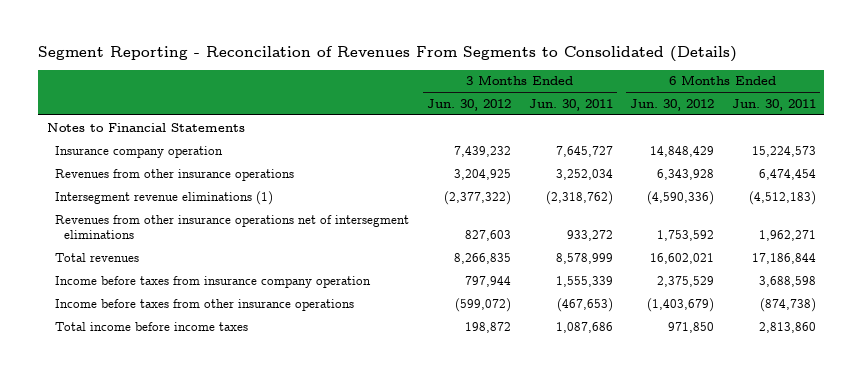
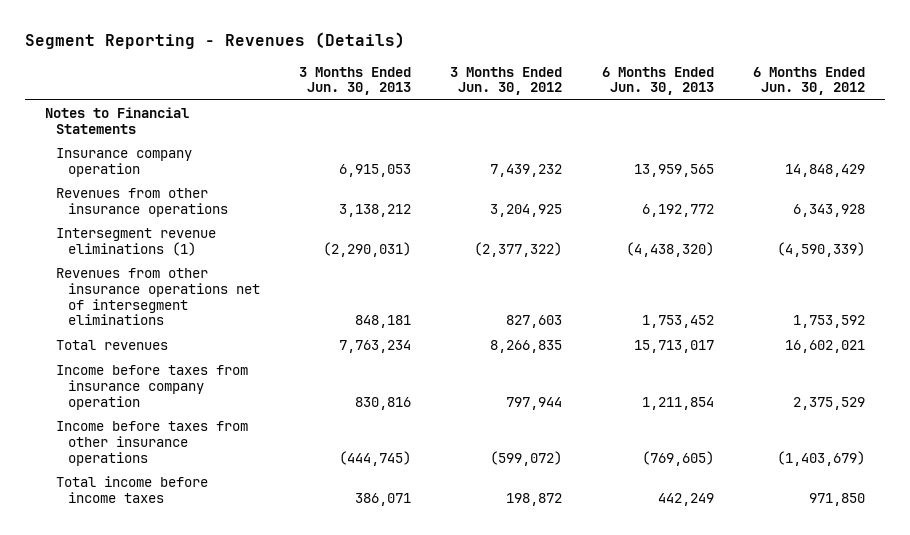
- Segment Reporting - Reconcilation of Revenues From Segments to Consolidated (Details)
+ Segment Reporting - Revenues (Details)
- | 3 Months Ended Jun. 30, 2012 | 3 Months Ended Jun. 30, 2011 | 6 Months Ended Jun. 30, 2012 | 6 Months Ended Jun. 30, 2011
+ | 3 Months Ended Jun. 30, 2013 | 3 Months Ended Jun. 30, 2012 | 6 Months Ended Jun. 30, 2013 | 6 Months Ended Jun. 30, 2012
- Intersegment revenue eliminations (1) | (2,377,322) | (2,318,762) | (4,590,336) | (4,512,183)
+ Intersegment revenue eliminations (1) | (2,290,031) | (2,377,322) | (4,438,320) | (4,590,339)

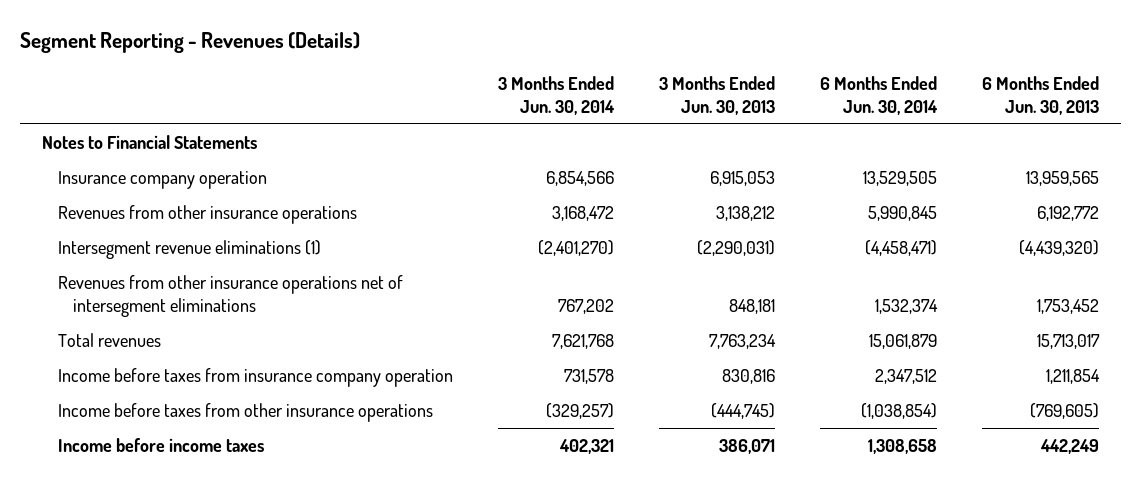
- | 3 Months Ended Jun. 30, 2013 | 3 Months Ended Jun. 30, 2012 | 6 Months Ended Jun. 30, 2013 | 6 Months Ended Jun. 30, 2012
+ | 3 Months Ended Jun. 30, 2014 | 3 Months Ended Jun. 30, 2013 | 6 Months Ended Jun. 30, 2014 | 6 Months Ended Jun. 30, 2013
- Intersegment revenue eliminations (1) | (2,290,031) | (2,377,322) | (4,438,320) | (4,590,339)
+ Intersegment revenue eliminations (1) | (2,401,270) | (2,290,031) | (4,458,471) | (4,439,320)
- Total income before income taxes | 386,071 | 198,872 | 442,249 | 971,850
+ Income before income taxes | 402,321 | 386,071 | 1,308,658 | 442,249

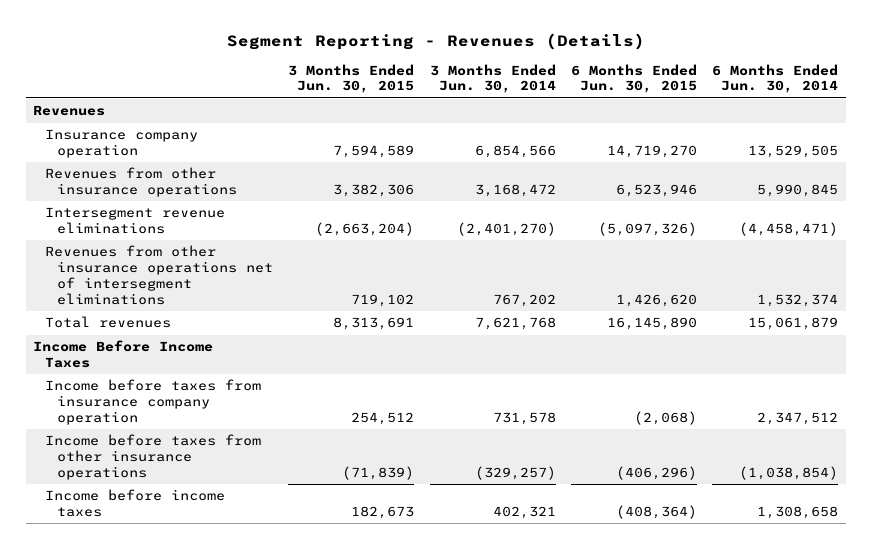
- | 3 Months Ended Jun. 30, 2014 | 3 Months Ended Jun. 30, 2013 | 6 Months Ended Jun. 30, 2014 | 6 Months Ended Jun. 30, 2013
+ | 3 Months Ended Jun. 30, 2015 | 3 Months Ended Jun. 30, 2014 | 6 Months Ended Jun. 30, 2015 | 6 Months Ended Jun. 30, 2014
- Notes to Financial Statements
+ Revenues
- Intersegment revenue eliminations (1) | (2,401,270) | (2,290,031) | (4,458,471) | (4,439,320)
+ Intersegment revenue eliminations | (2,663,204) | (2,401,270) | (5,097,326) | (4,458,471)
+ Income Before Income Taxes

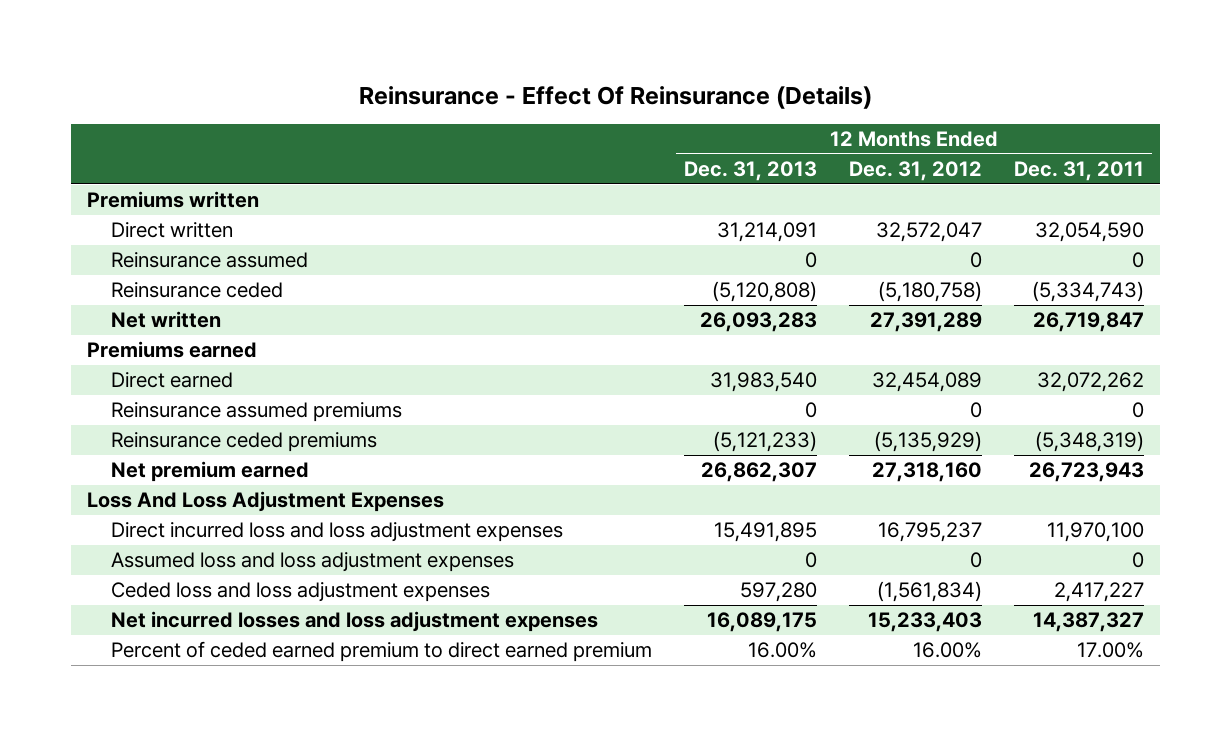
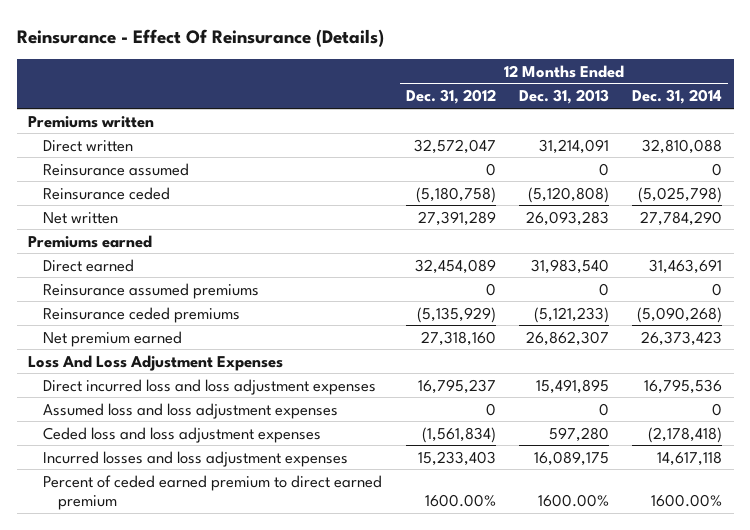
- | 12 Months Ended Dec. 31, 2013 | 12 Months Ended Dec. 31, 2012 | 12 Months Ended Dec. 31, 2011
+ | 12 Months Ended Dec. 31, 2012 | 12 Months Ended Dec. 31, 2013 | 12 Months Ended Dec. 31, 2014
- Net incurred losses and loss adjustment expenses | 16,089,175 | 15,233,403 | 14,387,327
- Percent of ceded earned premium to direct earned premium | 16.00% | 16.00% | 17.00%
+ Incurred losses and loss adjustment expenses | 15,233,403 | 16,089,175 | 14,617,118
+ Percent of ceded earned premium to direct earned premium | 1600.00% | 1600.00% | 1600.00%

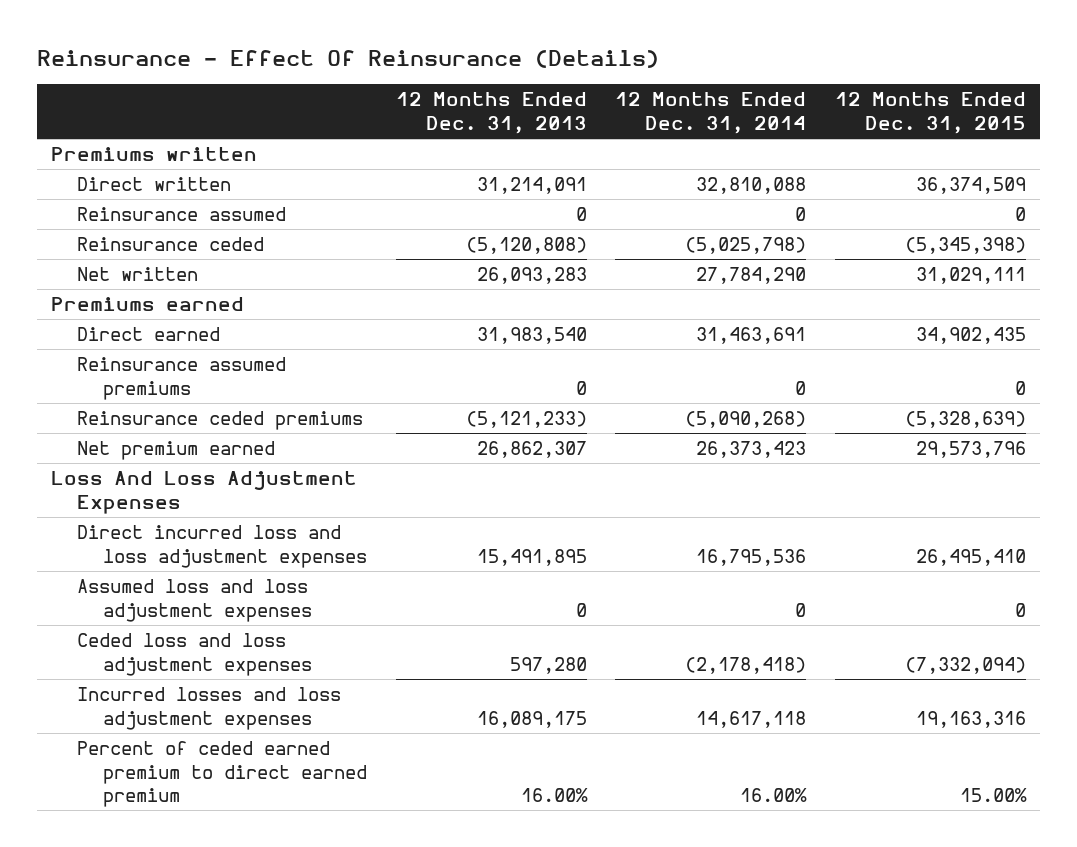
- | 12 Months Ended Dec. 31, 2012 | 12 Months Ended Dec. 31, 2013 | 12 Months Ended Dec. 31, 2014
+ | 12 Months Ended Dec. 31, 2013 | 12 Months Ended Dec. 31, 2014 | 12 Months Ended Dec. 31, 2015
- Percent of ceded earned premium to direct earned premium | 1600.00% | 1600.00% | 1600.00%
+ Percent of ceded earned premium to direct earned premium | 16.00% | 16.00% | 15.00%

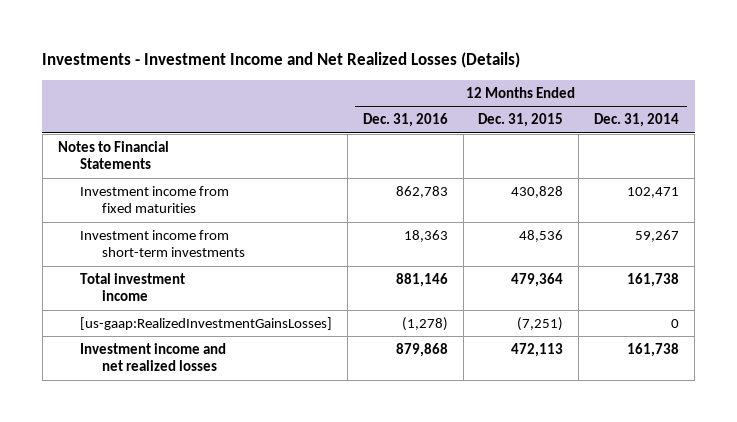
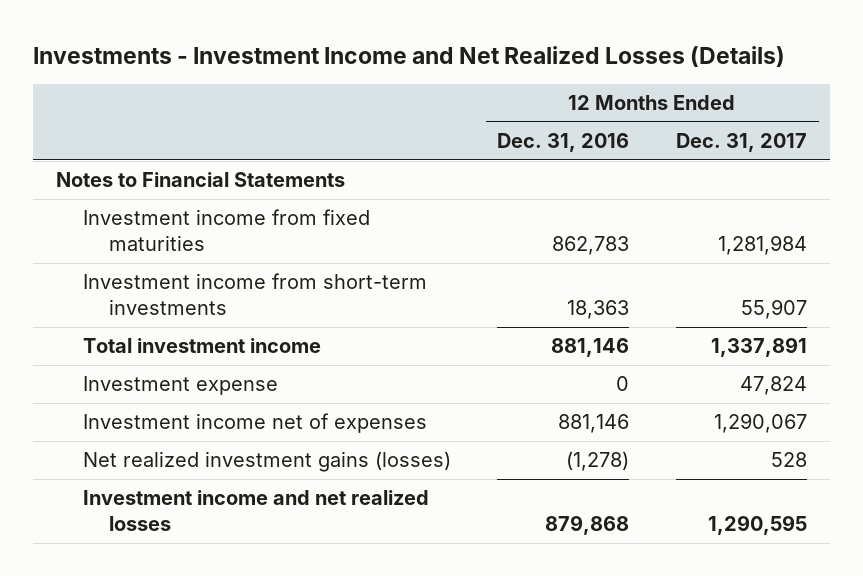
- | 12 Months Ended Dec. 31, 2016 | 12 Months Ended Dec. 31, 2015 | 12 Months Ended Dec. 31, 2014
+ | 12 Months Ended Dec. 31, 2016 | 12 Months Ended Dec. 31, 2017
- [us-gaap:RealizedInvestmentGainsLosses] | (1,278) | (7,251) | 0
+ Investment expense | 0 | 47,824
+ Investment income net of expenses | 881,146 | 1,290,067
+ Net realized investment gains (losses) | (1,278) | 528

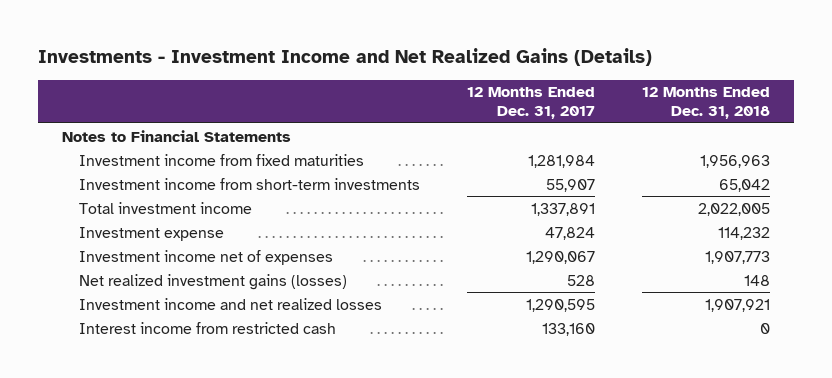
- Investments - Investment Income and Net Realized Losses (Details)
+ Investments - Investment Income and Net Realized Gains (Details)
- | 12 Months Ended Dec. 31, 2016 | 12 Months Ended Dec. 31, 2017
+ | 12 Months Ended Dec. 31, 2017 | 12 Months Ended Dec. 31, 2018
+ Interest income from restricted cash | 133,160 | 0

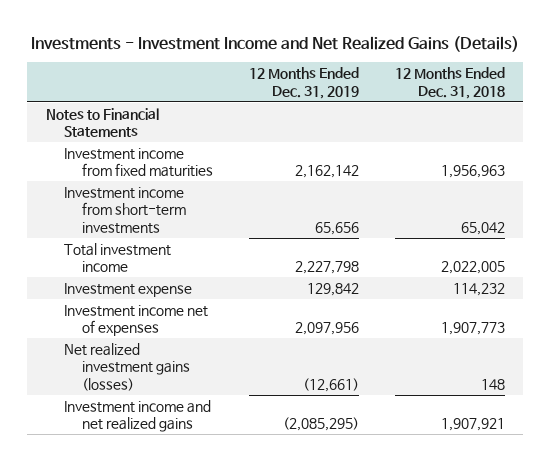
- | 12 Months Ended Dec. 31, 2017 | 12 Months Ended Dec. 31, 2018
+ | 12 Months Ended Dec. 31, 2019 | 12 Months Ended Dec. 31, 2018
- Investment income and net realized losses | 1,290,595 | 1,907,921
- Interest income from restricted cash | 133,160 | 0
+ Investment income and net realized gains | (2,085,295) | 1,907,921

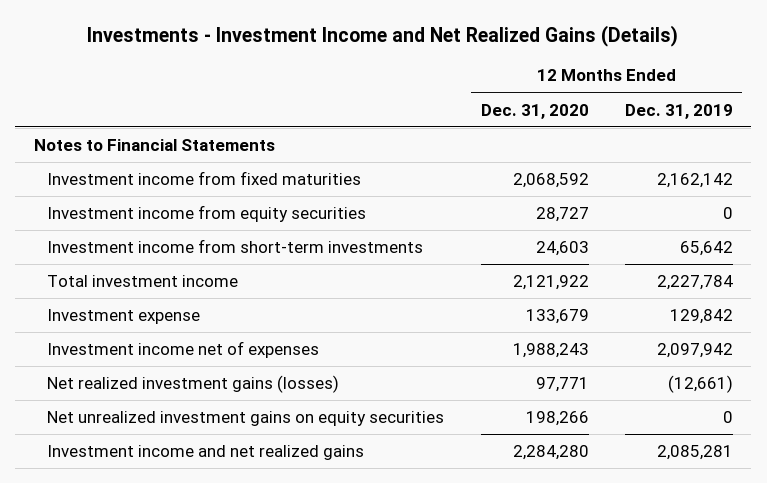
- | 12 Months Ended Dec. 31, 2019 | 12 Months Ended Dec. 31, 2018
+ | 12 Months Ended Dec. 31, 2020 | 12 Months Ended Dec. 31, 2019
- Investment income from short-term investments | 65,656 | 65,042
- Total investment income | 2,227,798 | 2,022,005
+ Investment income from equity securities | 28,727 | 0
+ Investment income from short-term investments | 24,603 | 65,642
+ Total investment income | 2,121,922 | 2,227,784
- Investment income net of expenses | 2,097,956 | 1,907,773
+ Investment income net of expenses | 1,988,243 | 2,097,942
- Investment income and net realized gains | (2,085,295) | 1,907,921
+ Net unrealized investment gains on equity securities | 198,266 | 0
+ Investment income and net realized gains | 2,284,280 | 2,085,281

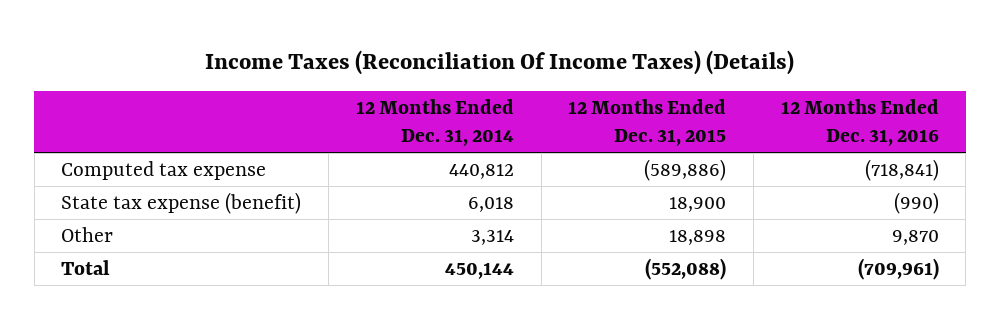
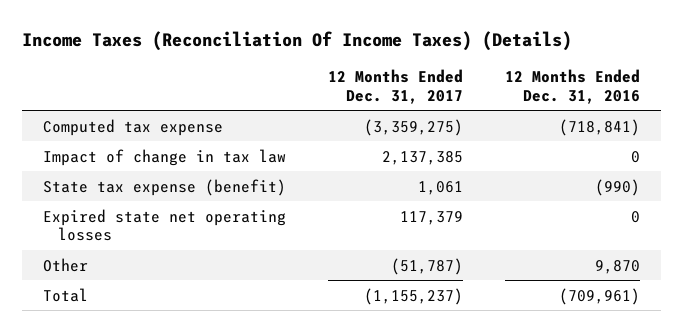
- | 12 Months Ended Dec. 31, 2014 | 12 Months Ended Dec. 31, 2015 | 12 Months Ended Dec. 31, 2016
+ | 12 Months Ended Dec. 31, 2017 | 12 Months Ended Dec. 31, 2016
+ Impact of change in tax law | 2,137,385 | 0
+ Expired state net operating losses | 117,379 | 0

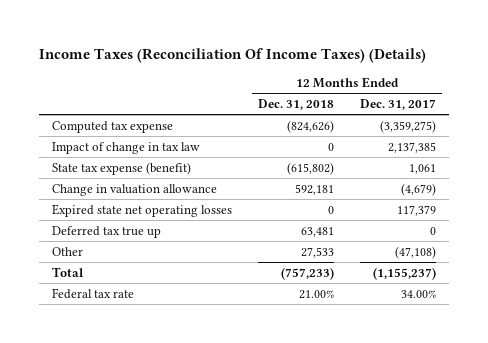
- | 12 Months Ended Dec. 31, 2017 | 12 Months Ended Dec. 31, 2016
+ | 12 Months Ended Dec. 31, 2018 | 12 Months Ended Dec. 31, 2017
+ Change in valuation allowance | 592,181 | (4,679)
- Other | (51,787) | 9,870
+ Deferred tax true up | 63,481 | 0
+ Other | 27,533 | (47,108)
+ Federal tax rate | 21.00% | 34.00%

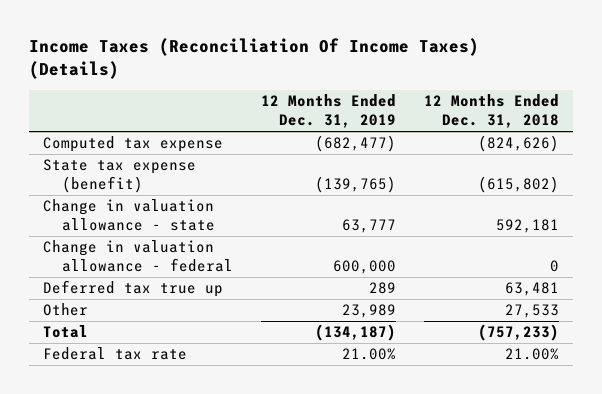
- | 12 Months Ended Dec. 31, 2018 | 12 Months Ended Dec. 31, 2017
+ | 12 Months Ended Dec. 31, 2019 | 12 Months Ended Dec. 31, 2018
- Impact of change in tax law | 0 | 2,137,385
- Change in valuation allowance | 592,181 | (4,679)
- Expired state net operating losses | 0 | 117,379
+ Change in valuation allowance - state | 63,777 | 592,181
+ Change in valuation allowance - federal | 600,000 | 0

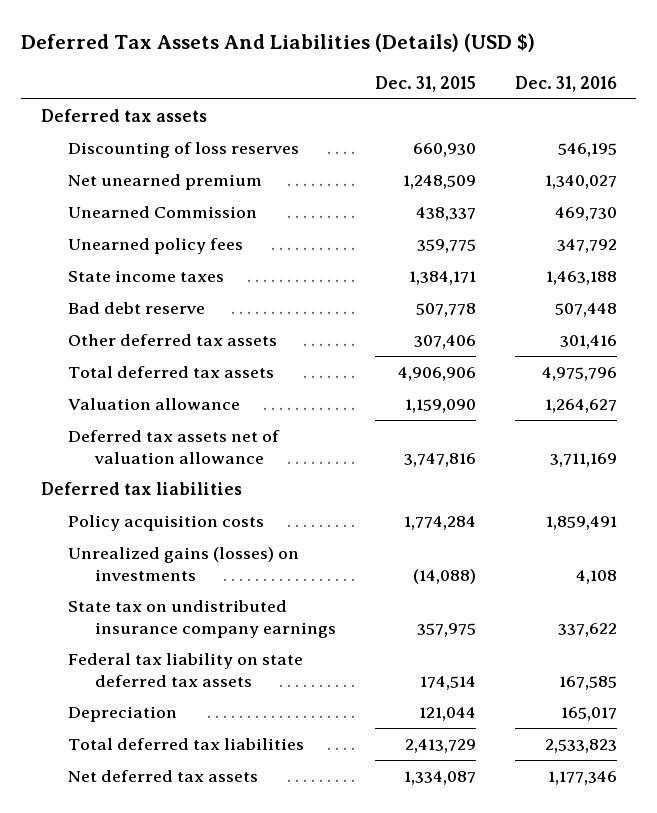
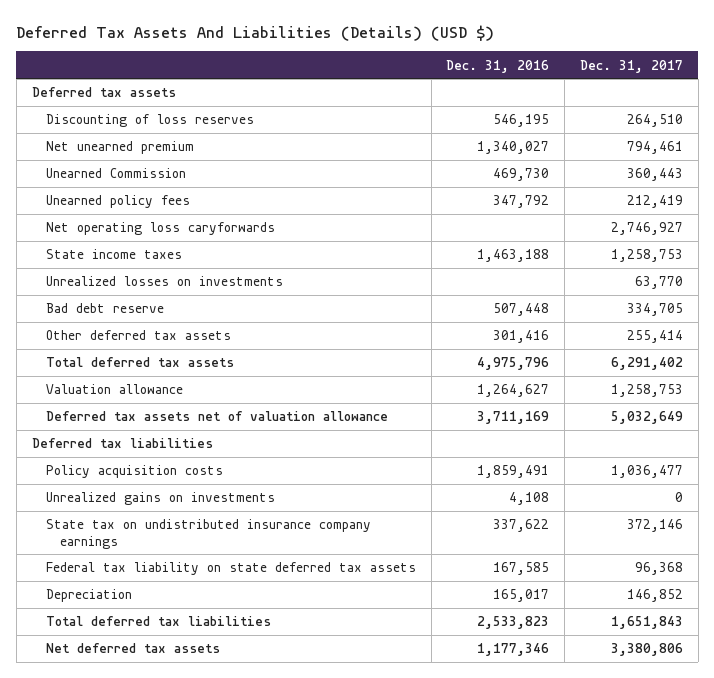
- | Dec. 31, 2015 | Dec. 31, 2016
+ | Dec. 31, 2016 | Dec. 31, 2017
+ Net operating loss caryforwards | | 2,746,927
+ Unrealized losses on investments | | 63,770
- Unrealized gains (losses) on investments | (14,088) | 4,108
+ Unrealized gains on investments | 4,108 | 0

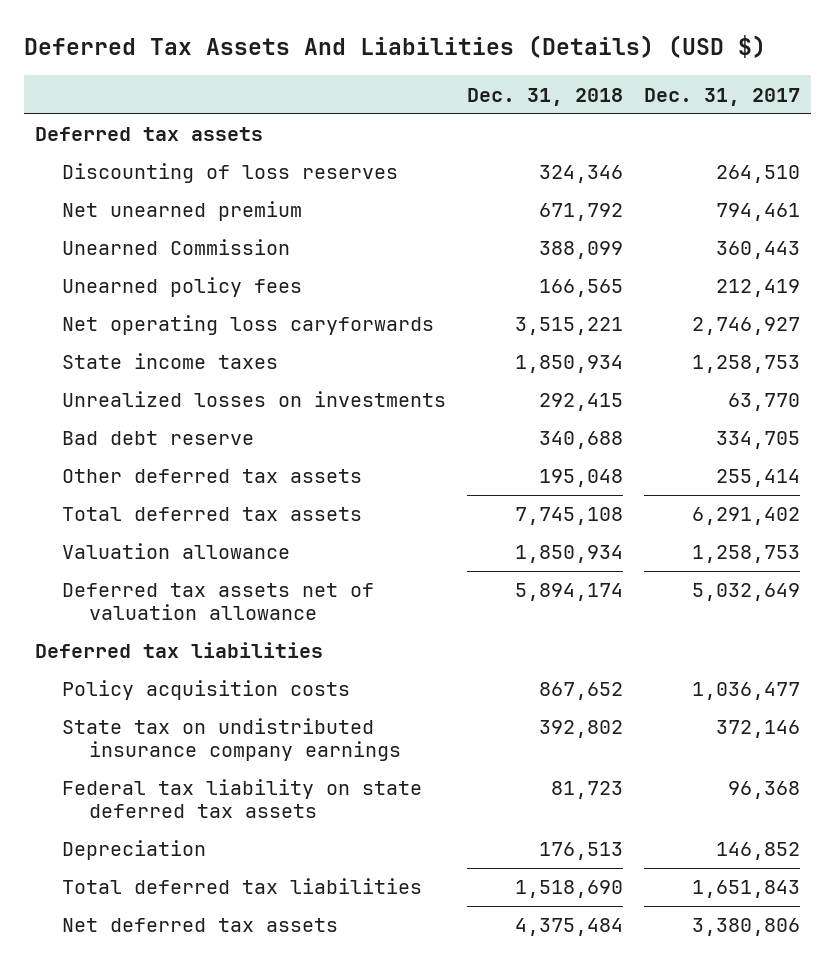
- | Dec. 31, 2016 | Dec. 31, 2017
+ | Dec. 31, 2018 | Dec. 31, 2017
- Unrealized gains on investments | 4,108 | 0

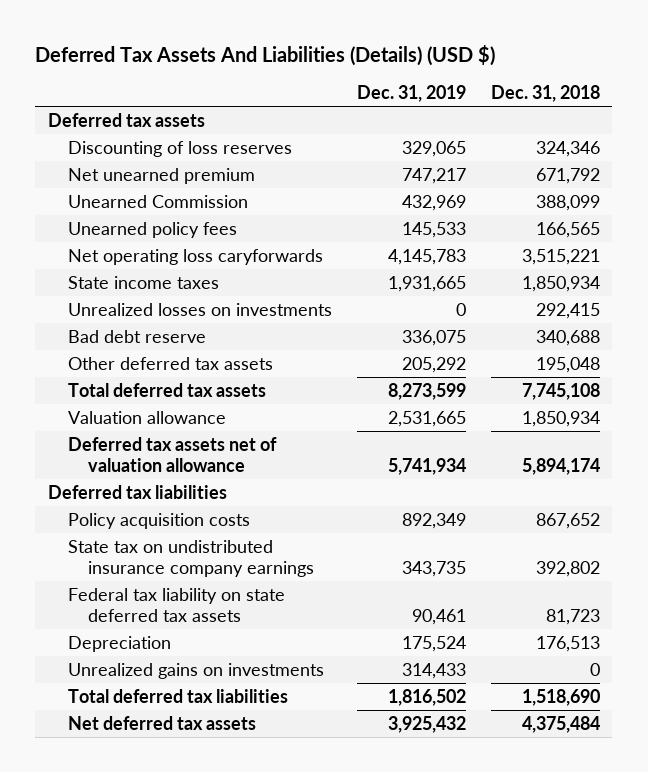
- | Dec. 31, 2018 | Dec. 31, 2017
+ | Dec. 31, 2019 | Dec. 31, 2018
+ Unrealized gains on investments | 314,433 | 0

